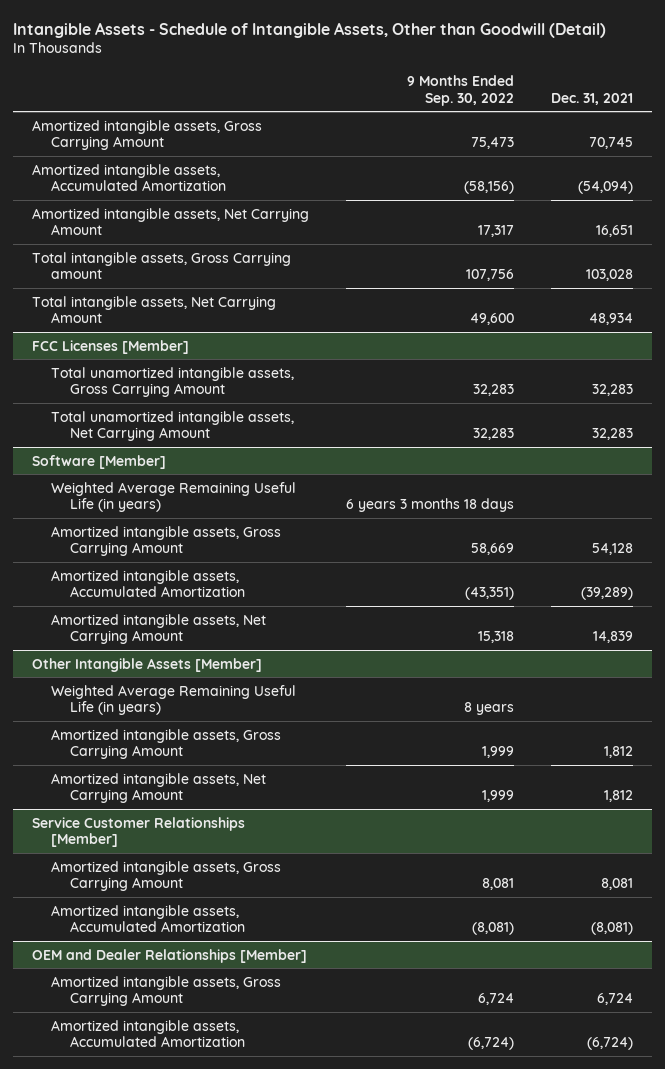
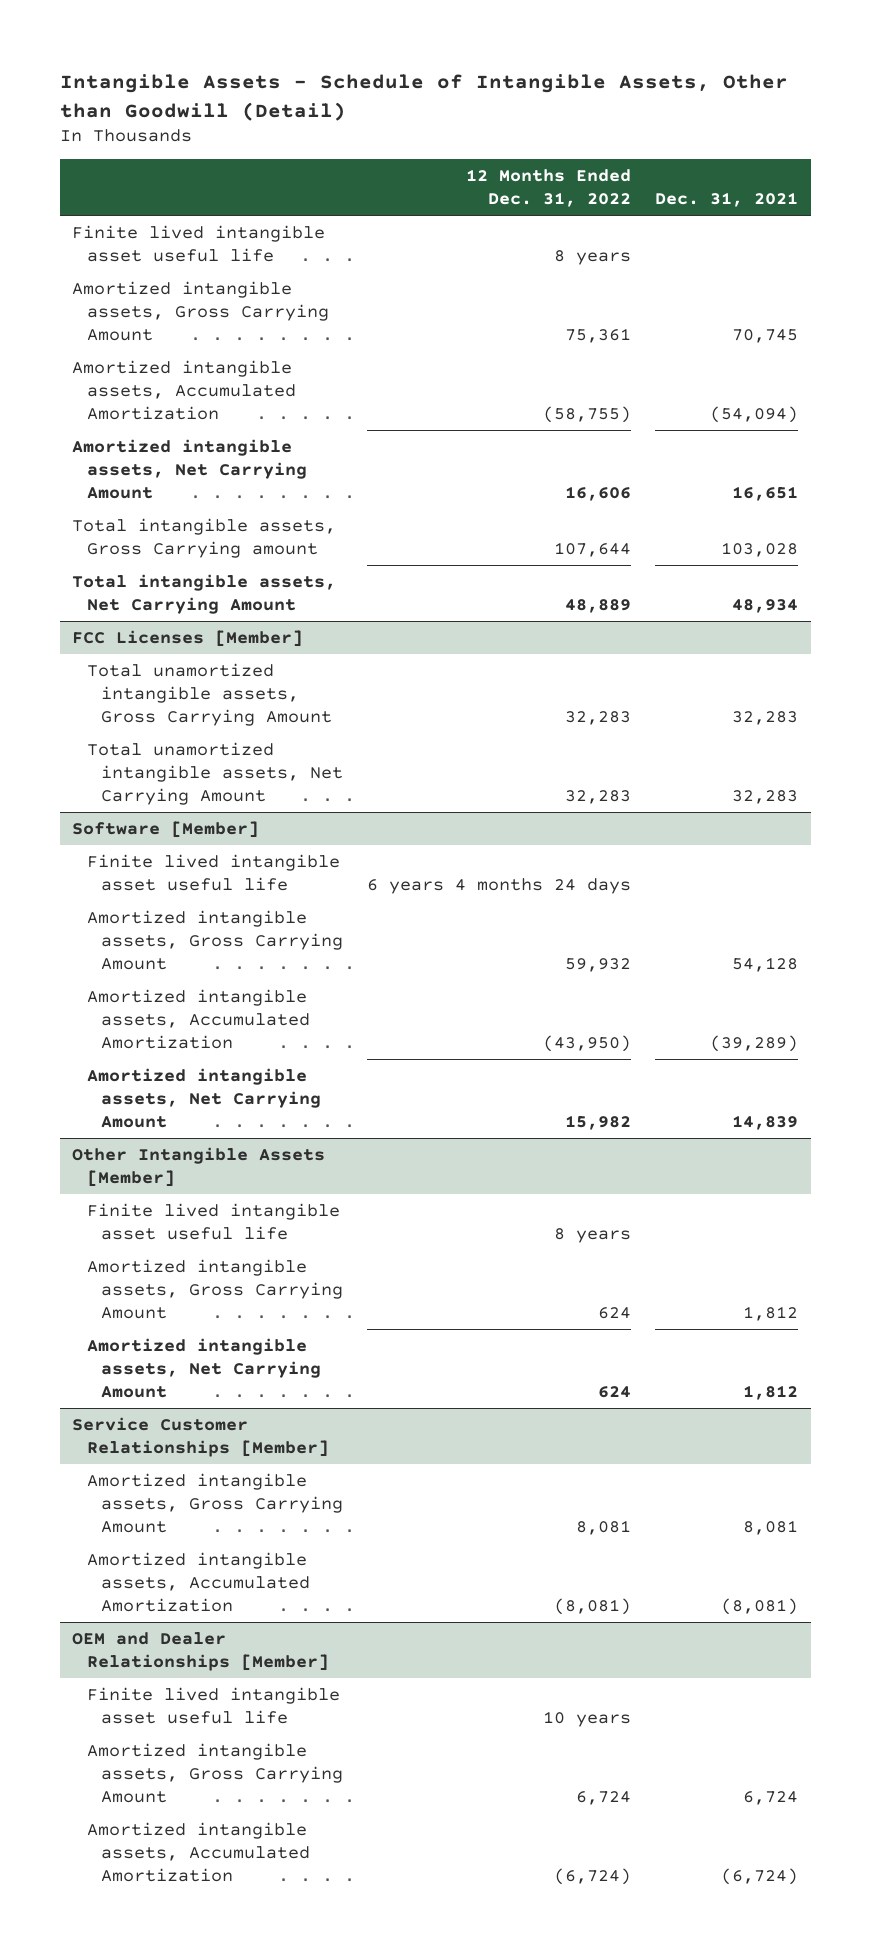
- | 9 Months Ended Sep. 30, 2022 | Dec. 31, 2021
+ | 12 Months Ended Dec. 31, 2022 | Dec. 31, 2021
+ Finite lived intangible asset useful life | 8 years |
@ Software [Member]
- Weighted Average Remaining Useful Life (in years) | 6 years 3 months 18 days |
+ Finite lived intangible asset useful life | 6 years 4 months 24 days |
@ Other Intangible Assets [Member]
- Weighted Average Remaining Useful Life (in years) | 8 years |
+ Finite lived intangible asset useful life | 8 years |
@ OEM and Dealer Relationships [Member]
+ Finite lived intangible asset useful life | 10 years |

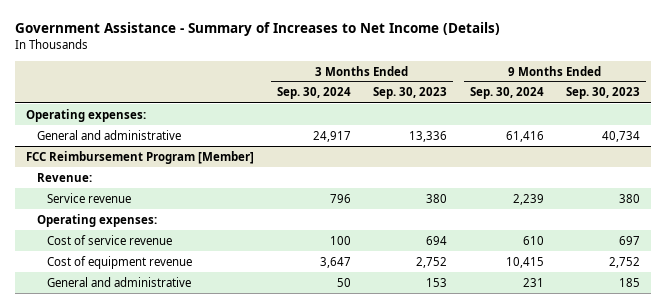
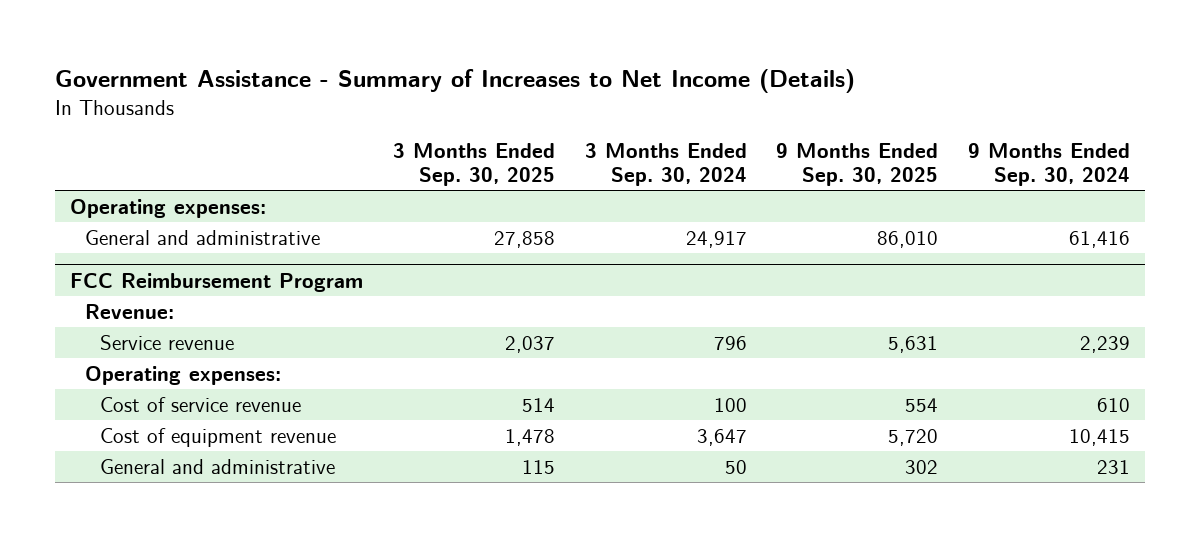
- | 3 Months Ended Sep. 30, 2024 | 3 Months Ended Sep. 30, 2023 | 9 Months Ended Sep. 30, 2024 | 9 Months Ended Sep. 30, 2023
+ | 3 Months Ended Sep. 30, 2025 | 3 Months Ended Sep. 30, 2024 | 9 Months Ended Sep. 30, 2025 | 9 Months Ended Sep. 30, 2024
- FCC Reimbursement Program [Member]
+ FCC Reimbursement Program

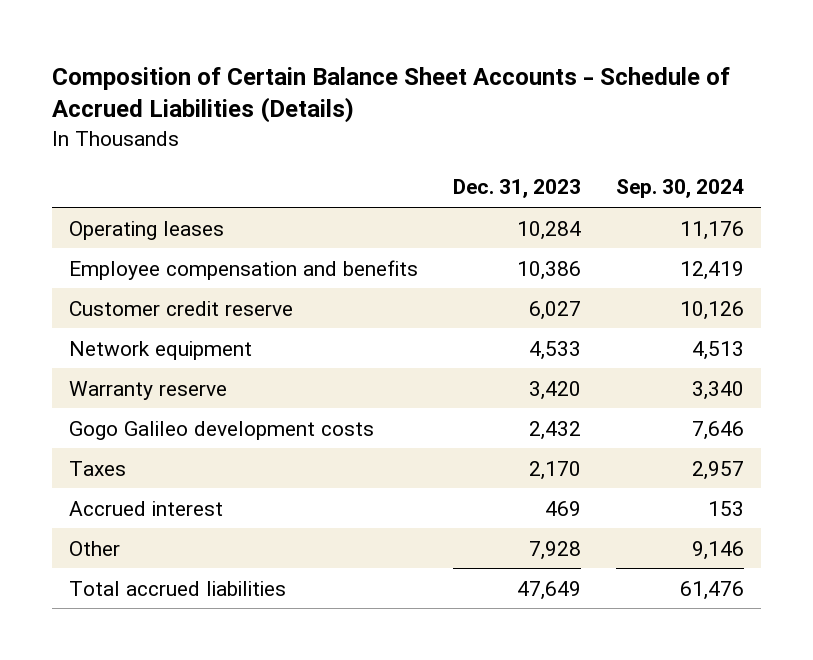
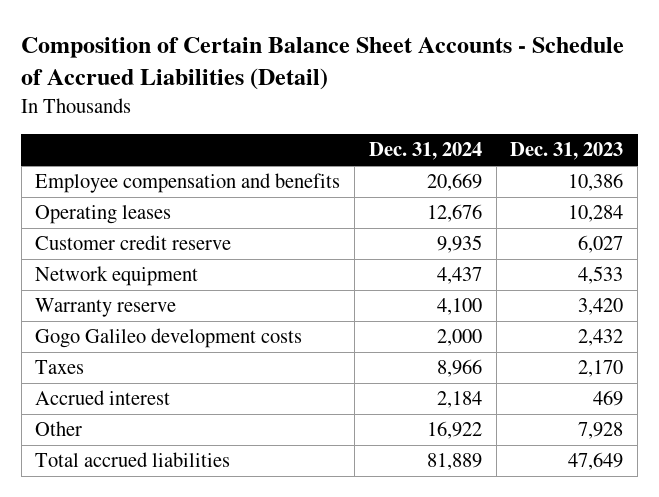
- Composition of Certain Balance Sheet Accounts - Schedule of Accrued Liabilities (Details)
+ Composition of Certain Balance Sheet Accounts - Schedule of Accrued Liabilities (Detail)
- | Dec. 31, 2023 | Sep. 30, 2024
+ | Dec. 31, 2024 | Dec. 31, 2023
moved down: Operating leases | 12,676 | 10,284

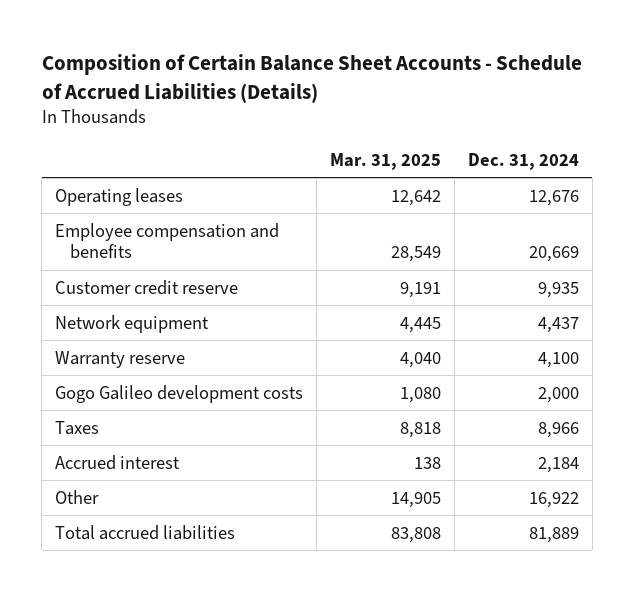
- Composition of Certain Balance Sheet Accounts - Schedule of Accrued Liabilities (Detail)
+ Composition of Certain Balance Sheet Accounts - Schedule of Accrued Liabilities (Details)
- | Dec. 31, 2024 | Dec. 31, 2023
+ | Mar. 31, 2025 | Dec. 31, 2024
moved down: Employee compensation and benefits | 28,549 | 20,669

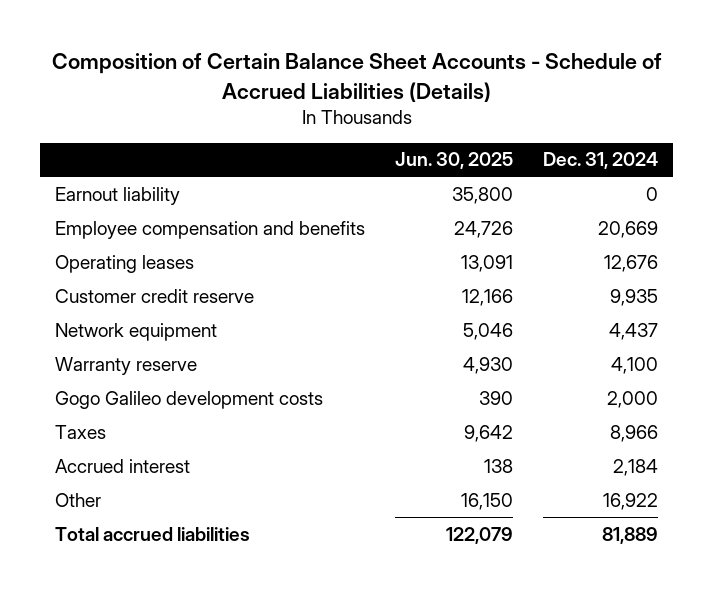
- | Mar. 31, 2025 | Dec. 31, 2024
+ | Jun. 30, 2025 | Dec. 31, 2024
+ Earnout liability | 35,800 | 0
moved down: Operating leases | 13,091 | 12,676

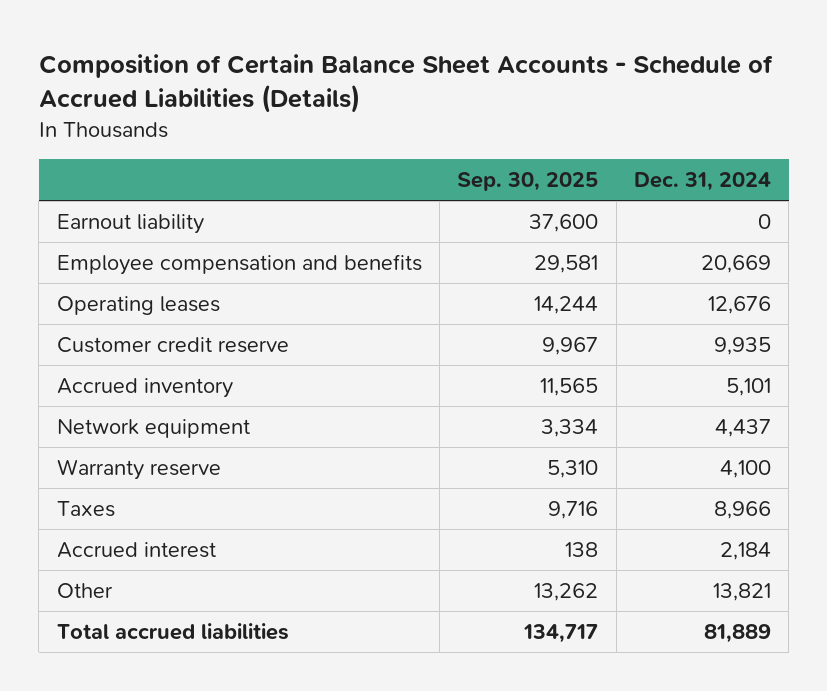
- | Jun. 30, 2025 | Dec. 31, 2024
+ | Sep. 30, 2025 | Dec. 31, 2024
+ Accrued inventory | 11,565 | 5,101
- Gogo Galileo development costs | 390 | 2,000
- Other | 16,150 | 16,922
+ Other | 13,262 | 13,821

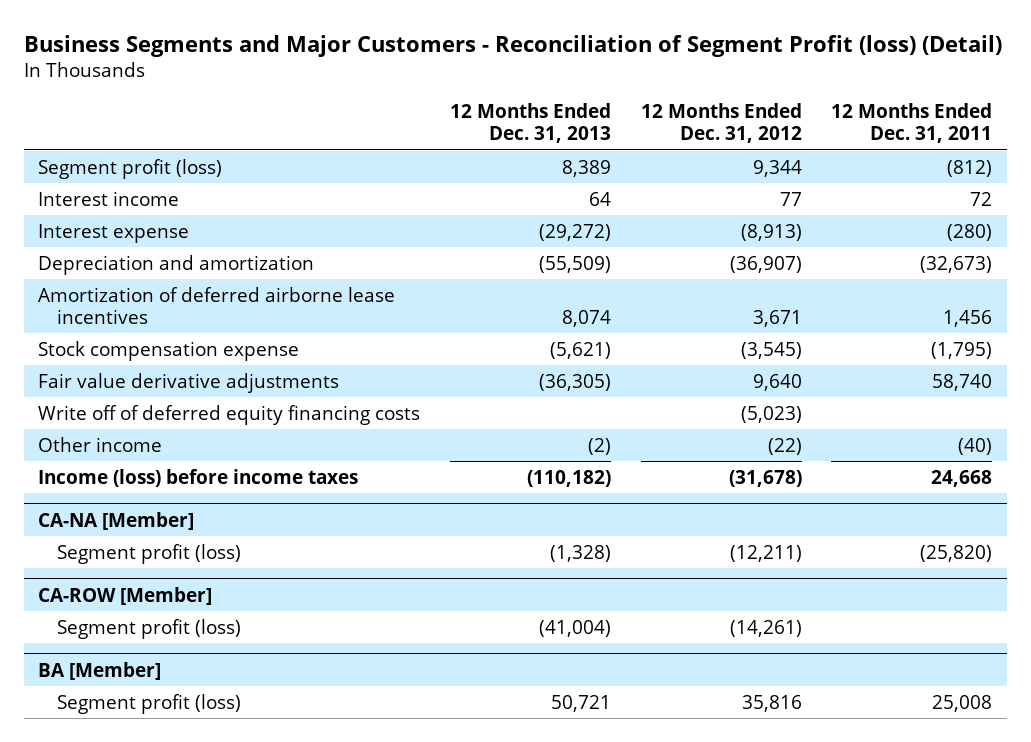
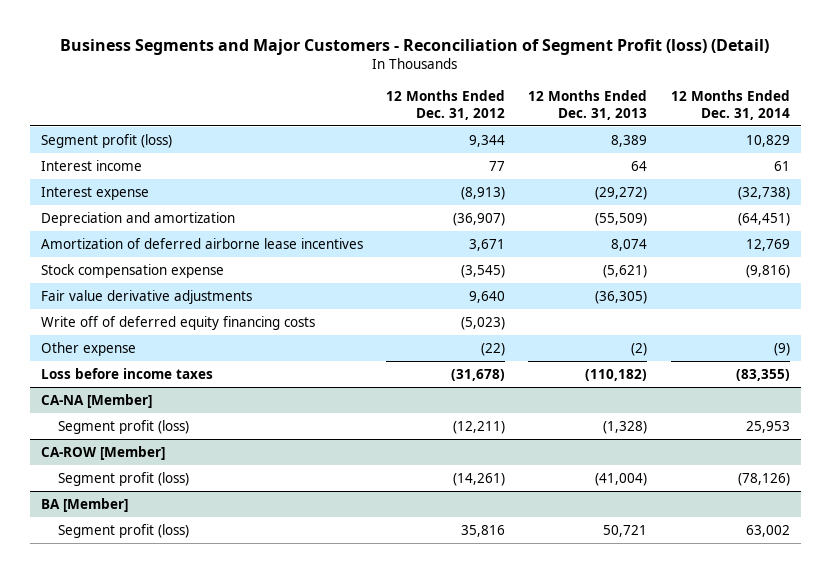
- | 12 Months Ended Dec. 31, 2013 | 12 Months Ended Dec. 31, 2012 | 12 Months Ended Dec. 31, 2011
+ | 12 Months Ended Dec. 31, 2012 | 12 Months Ended Dec. 31, 2013 | 12 Months Ended Dec. 31, 2014
- Other income | (2) | (22) | (40)
- Income (loss) before income taxes | (110,182) | (31,678) | 24,668
+ Other expense | (22) | (2) | (9)
+ Loss before income taxes | (31,678) | (110,182) | (83,355)

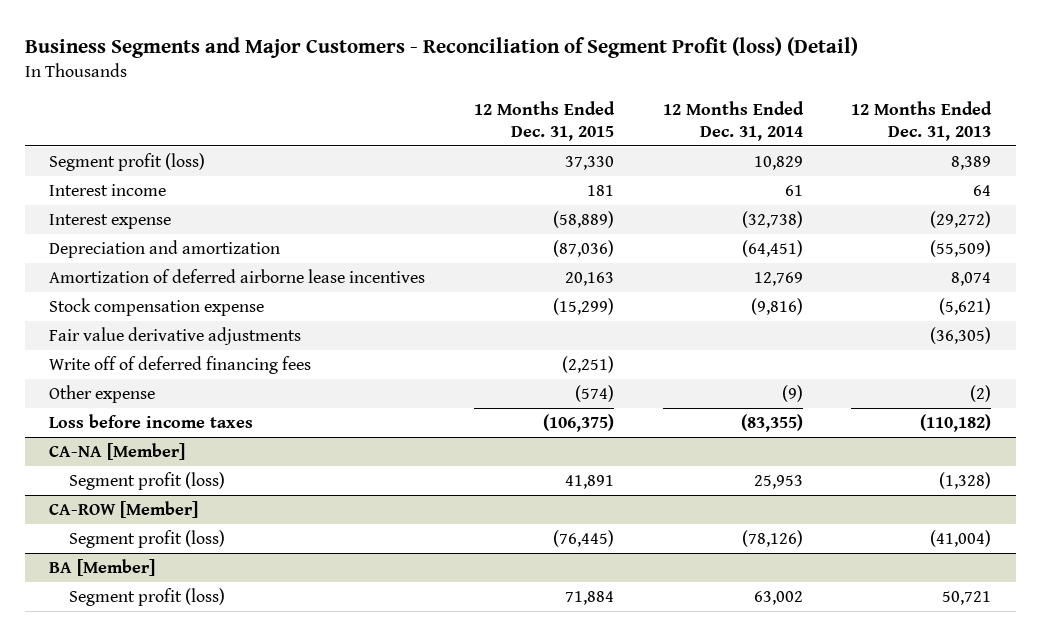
- | 12 Months Ended Dec. 31, 2012 | 12 Months Ended Dec. 31, 2013 | 12 Months Ended Dec. 31, 2014
+ | 12 Months Ended Dec. 31, 2015 | 12 Months Ended Dec. 31, 2014 | 12 Months Ended Dec. 31, 2013
- Write off of deferred equity financing costs | (5,023) | |
+ Write off of deferred financing fees | (2,251) | |

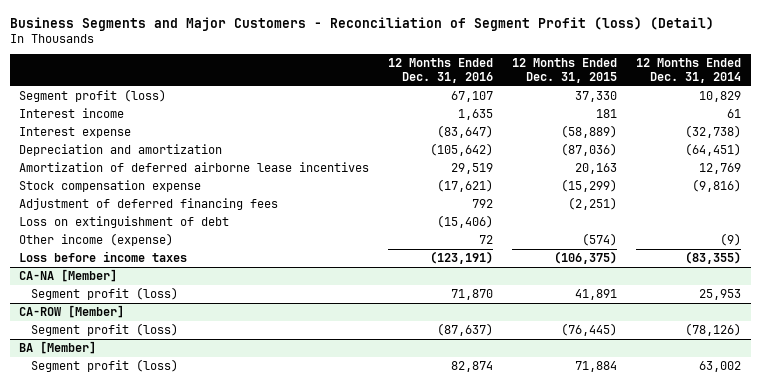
- | 12 Months Ended Dec. 31, 2015 | 12 Months Ended Dec. 31, 2014 | 12 Months Ended Dec. 31, 2013
+ | 12 Months Ended Dec. 31, 2016 | 12 Months Ended Dec. 31, 2015 | 12 Months Ended Dec. 31, 2014
- Fair value derivative adjustments | | | (36,305)
- Write off of deferred financing fees | (2,251) | |
- Other expense | (574) | (9) | (2)
+ Adjustment of deferred financing fees | 792 | (2,251) |
+ Loss on extinguishment of debt | (15,406) | |
+ Other income (expense) | 72 | (574) | (9)

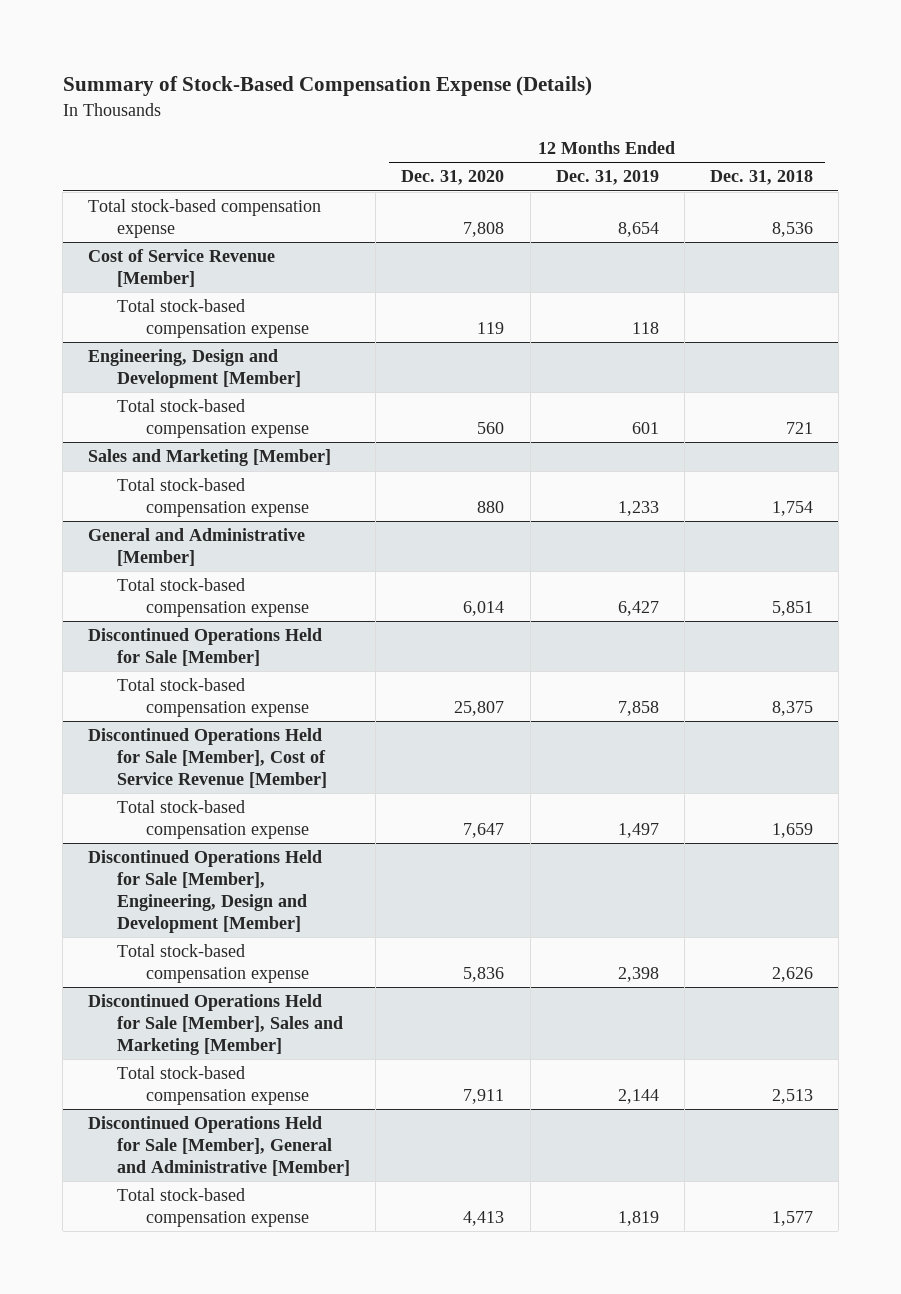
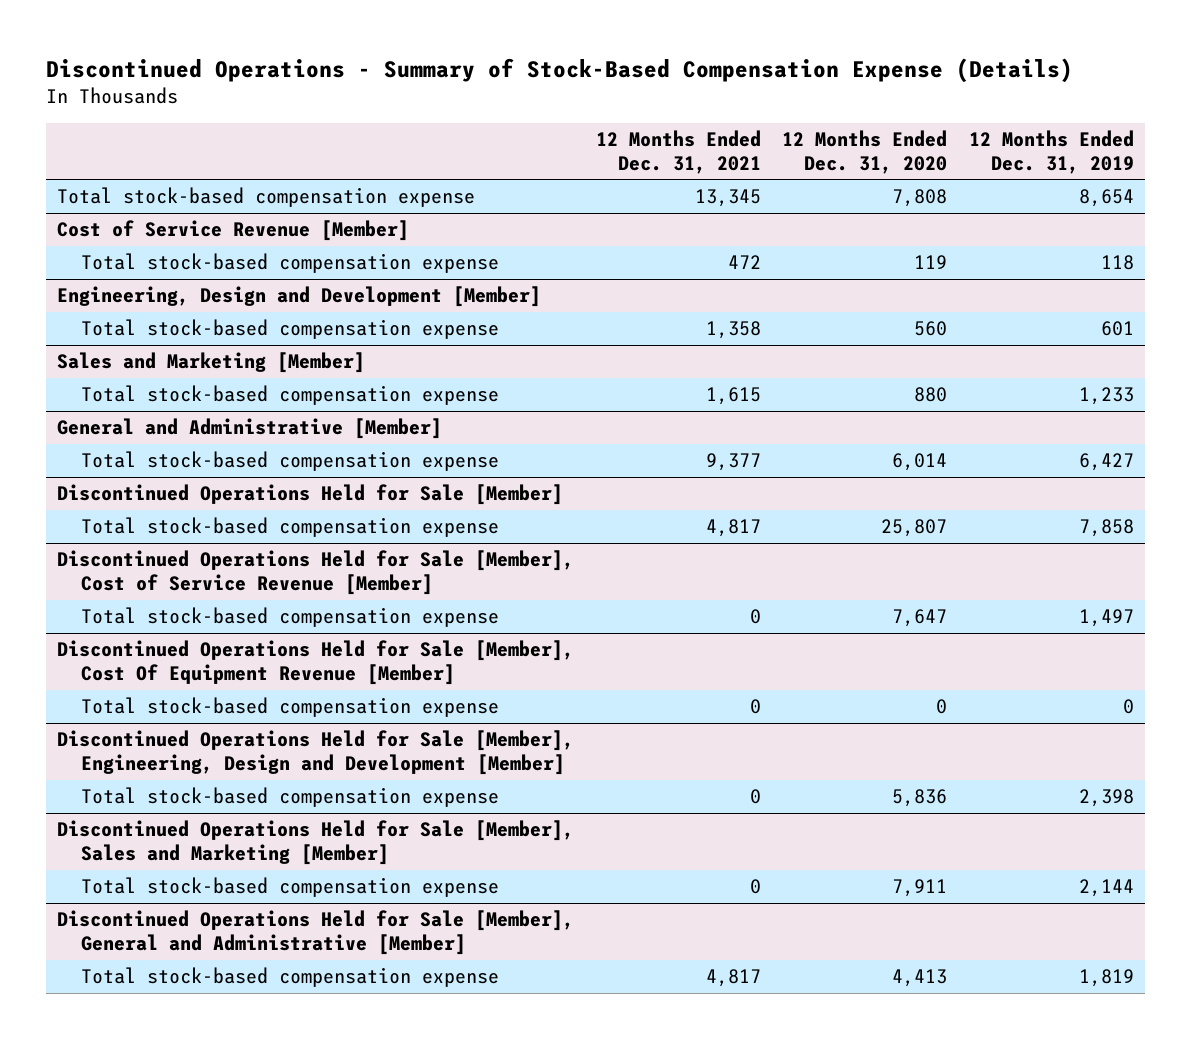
- Summary of Stock-Based Compensation Expense (Details)
+ Discontinued Operations - Summary of Stock-Based Compensation Expense (Details)
- | 12 Months Ended Dec. 31, 2020 | 12 Months Ended Dec. 31, 2019 | 12 Months Ended Dec. 31, 2018
+ | 12 Months Ended Dec. 31, 2021 | 12 Months Ended Dec. 31, 2020 | 12 Months Ended Dec. 31, 2019
+ Discontinued Operations Held for Sale [Member], Cost Of Equipment Revenue [Member]
+ Total stock-based compensation expense | 0 | 0 | 0

